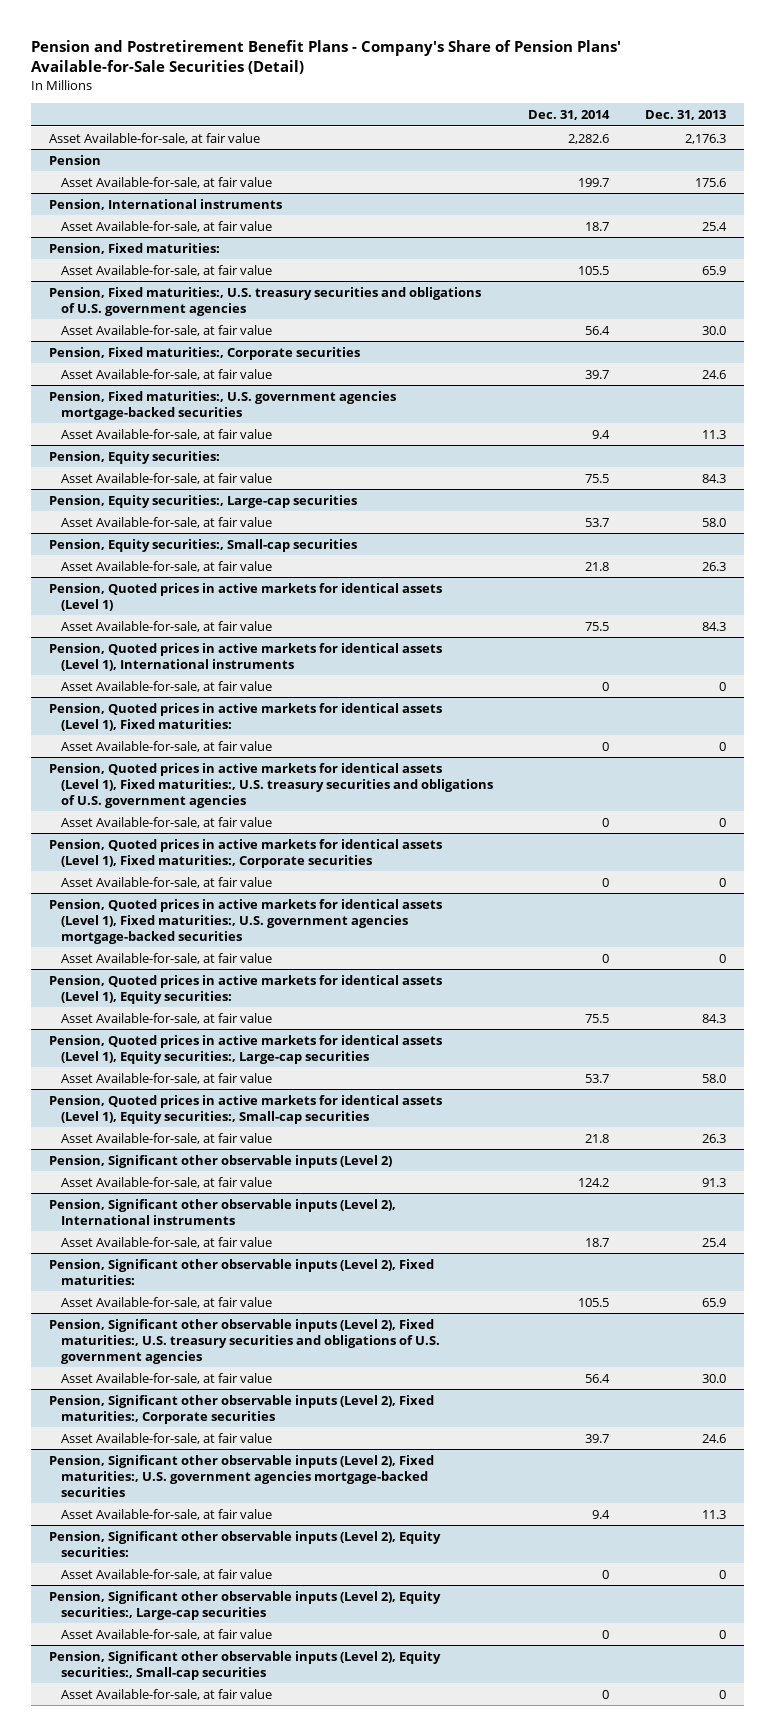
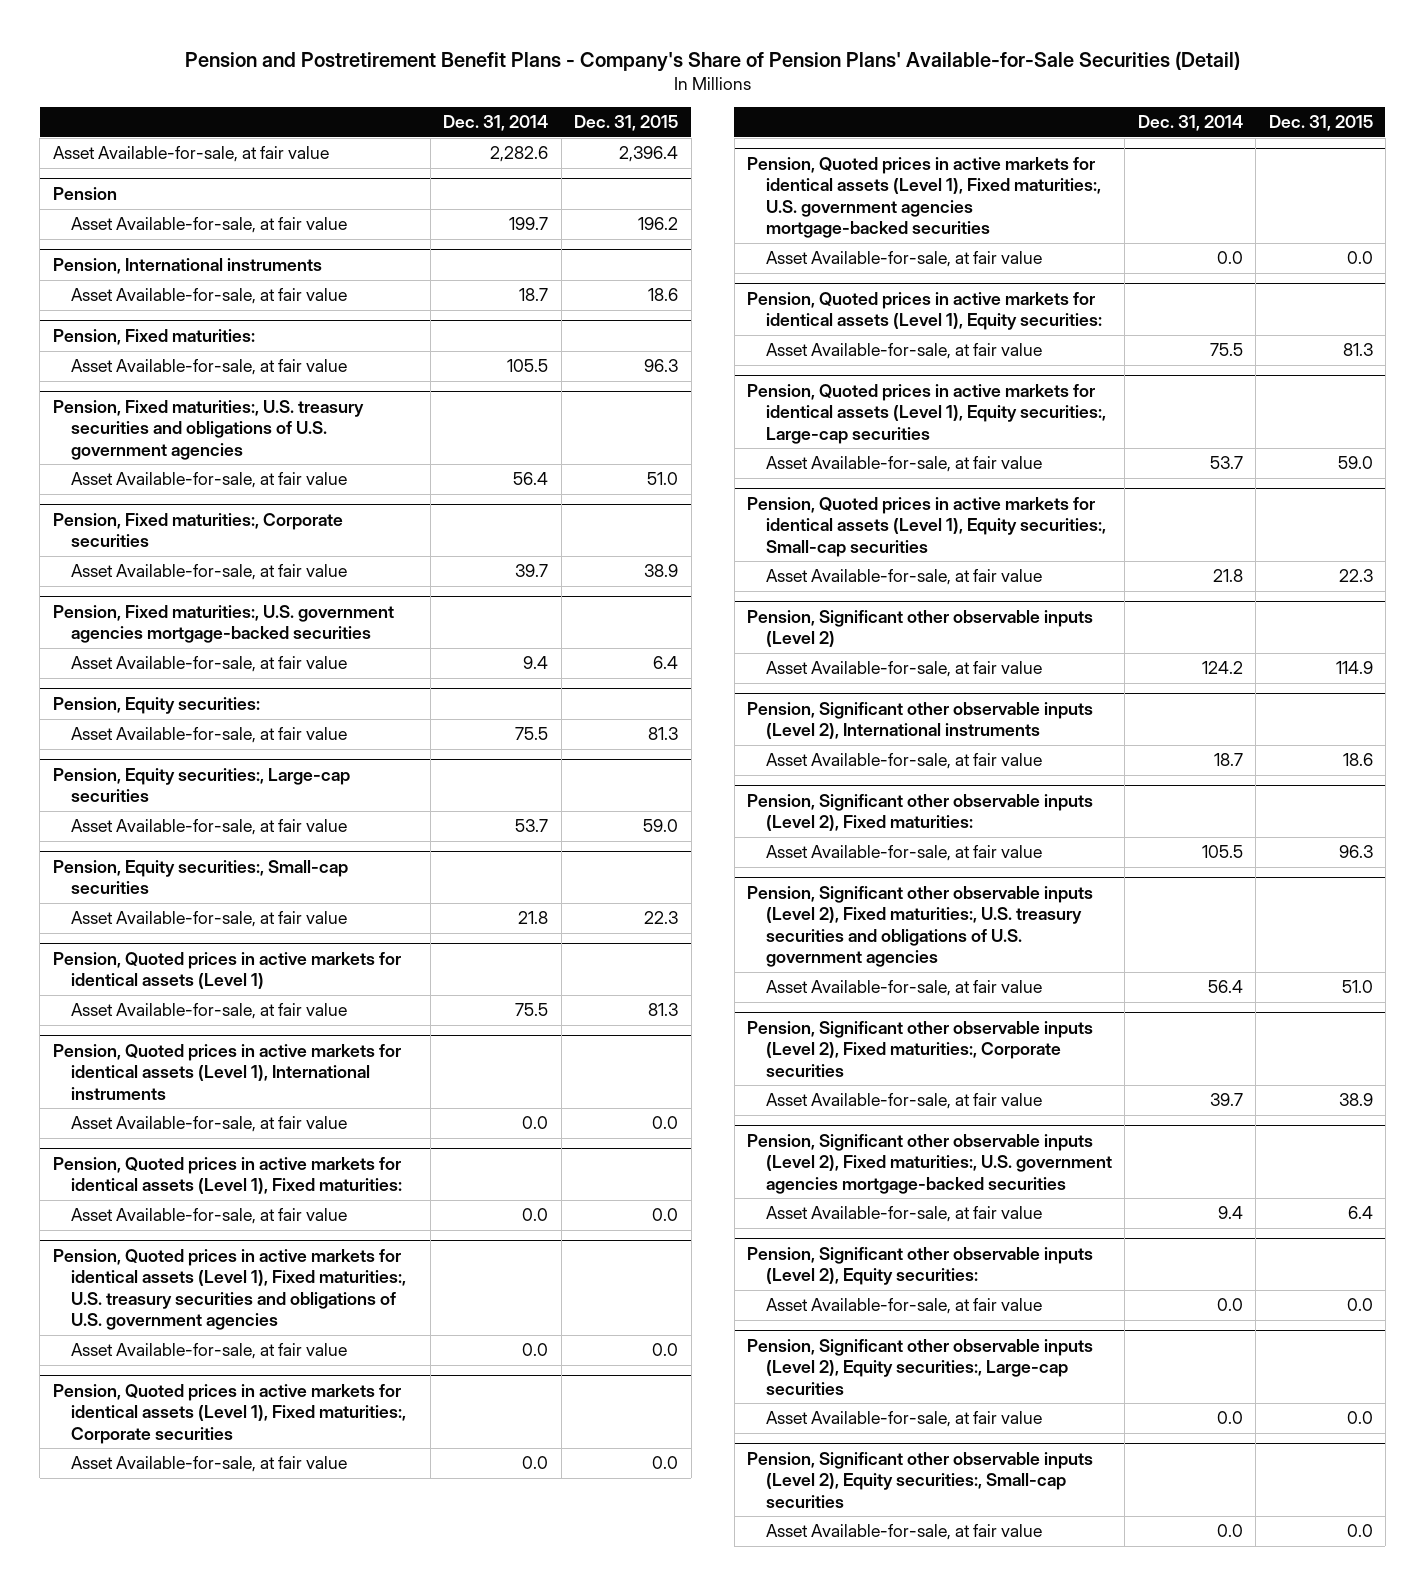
- | Dec. 31, 2014 | Dec. 31, 2013
+ | Dec. 31, 2014 | Dec. 31, 2015
@ Pension, Quoted prices in active markets for identical assets (Level 1), International instruments
- Asset Available-for-sale, at fair value | 0 | 0
+ Asset Available-for-sale, at fair value | 0.0 | 0.0
@ Pension, Quoted prices in active markets for identical assets (Level 1), Fixed maturities:
- Asset Available-for-sale, at fair value | 0 | 0
+ Asset Available-for-sale, at fair value | 0.0 | 0.0
@ Pension, Quoted prices in active markets for identical assets (Level 1), Fixed maturities:, U.S. treasury securities and obligations of U.S. government agencies
- Asset Available-for-sale, at fair value | 0 | 0
+ Asset Available-for-sale, at fair value | 0.0 | 0.0
@ Pension, Quoted prices in active markets for identical assets (Level 1), Fixed maturities:, Corporate securities
- Asset Available-for-sale, at fair value | 0 | 0
+ Asset Available-for-sale, at fair value | 0.0 | 0.0
@ Pension, Quoted prices in active markets for identical assets (Level 1), Fixed maturities:, U.S. government agencies mortgage-backed securities
- Asset Available-for-sale, at fair value | 0 | 0
+ Asset Available-for-sale, at fair value | 0.0 | 0.0
@ Pension, Significant other observable inputs (Level 2), Equity securities:
- Asset Available-for-sale, at fair value | 0 | 0
+ Asset Available-for-sale, at fair value | 0.0 | 0.0
@ Pension, Significant other observable inputs (Level 2), Equity securities:, Large-cap securities
- Asset Available-for-sale, at fair value | 0 | 0
+ Asset Available-for-sale, at fair value | 0.0 | 0.0
@ Pension, Significant other observable inputs (Level 2), Equity securities:, Small-cap securities
- Asset Available-for-sale, at fair value | 0 | 0
+ Asset Available-for-sale, at fair value | 0.0 | 0.0

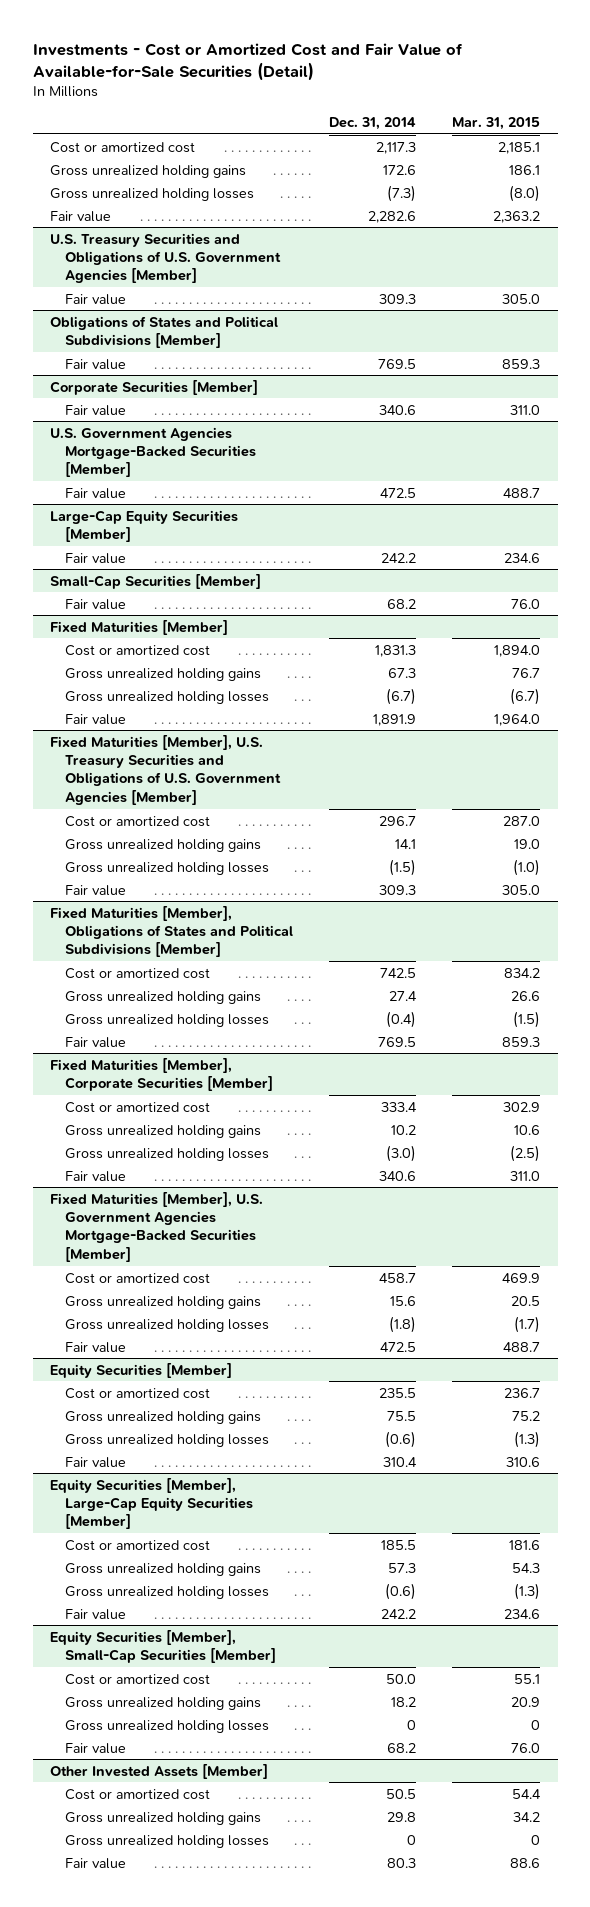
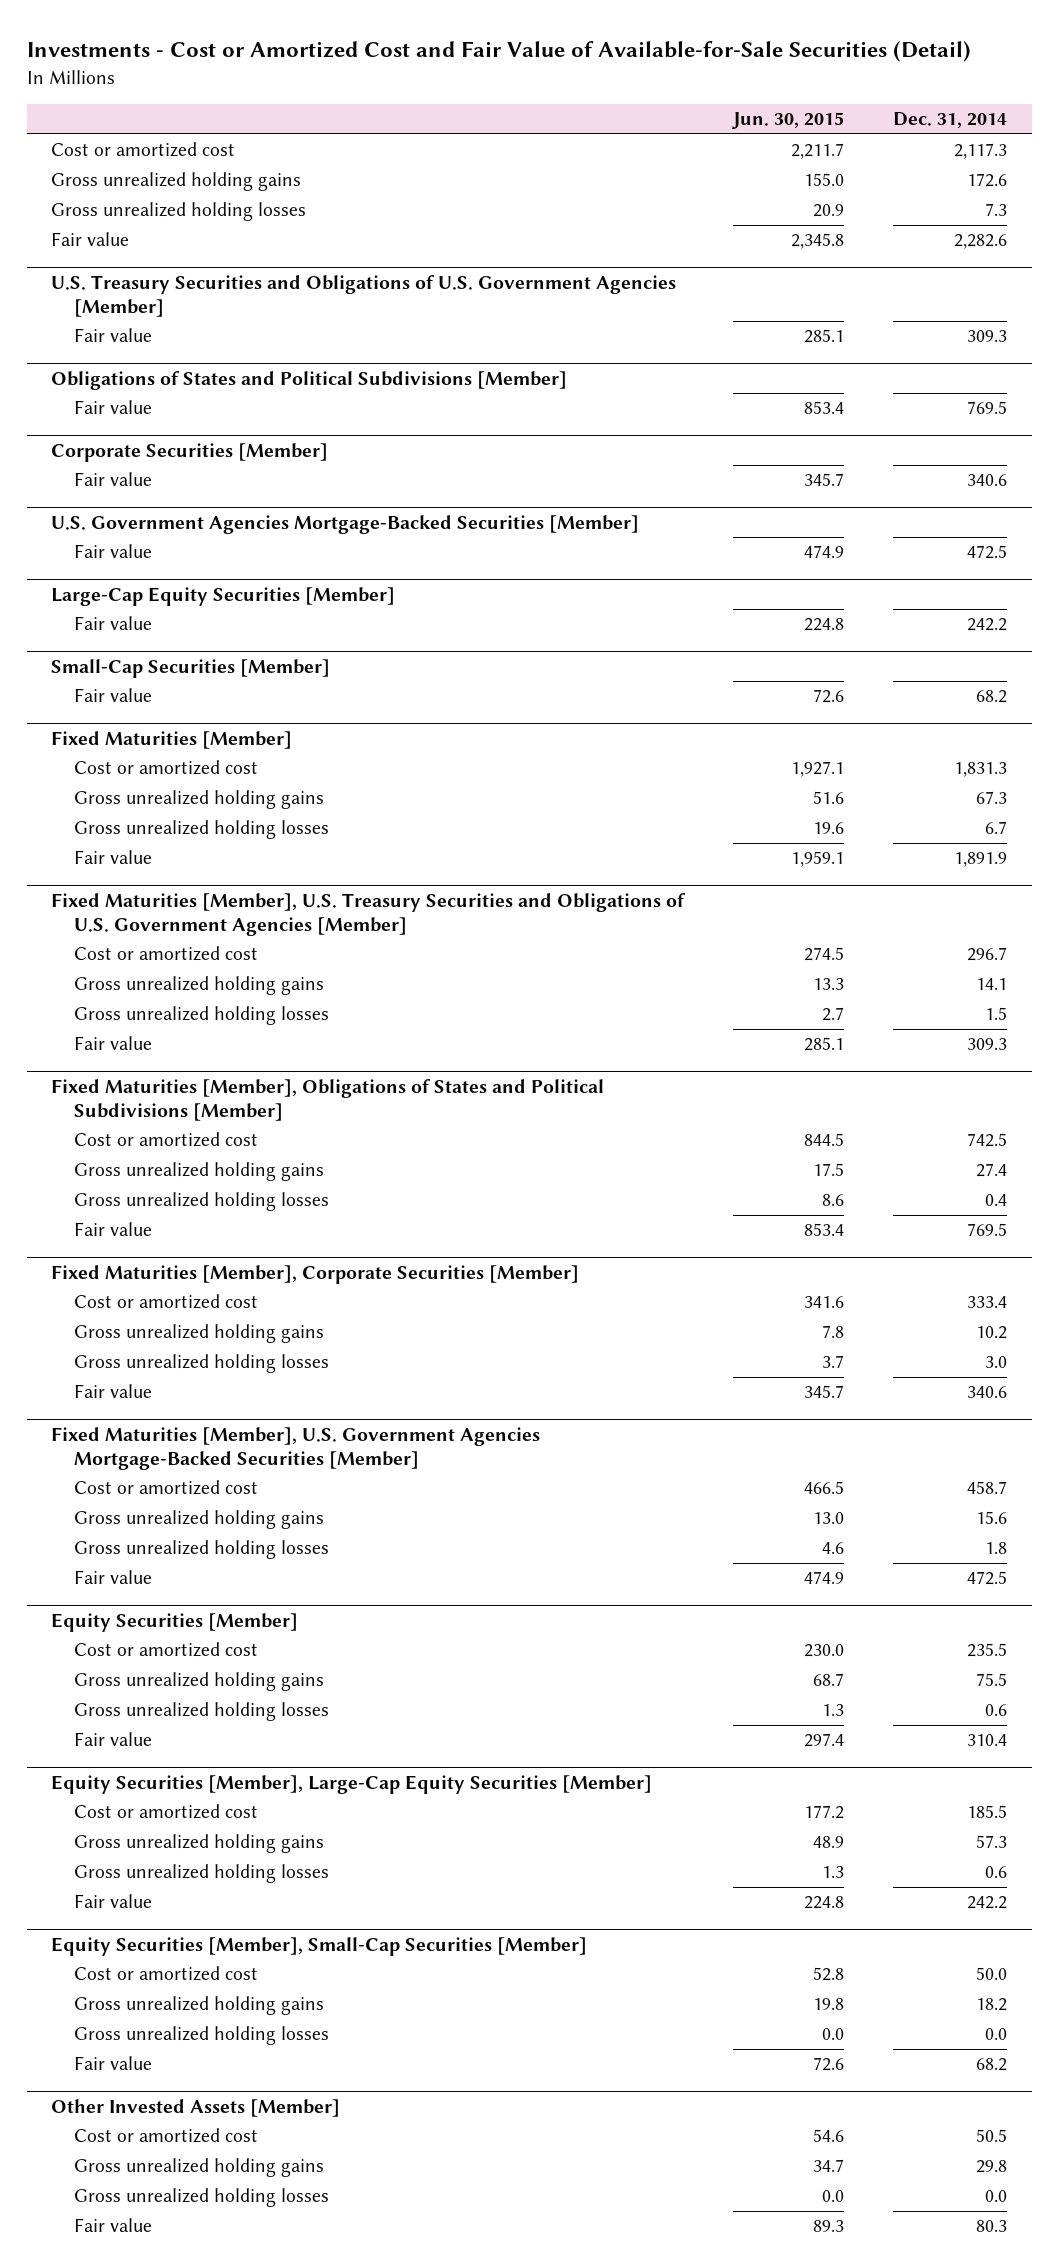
- | Dec. 31, 2014 | Mar. 31, 2015
+ | Jun. 30, 2015 | Dec. 31, 2014
- Gross unrealized holding losses | (7.3) | (8.0)
+ Gross unrealized holding losses | 20.9 | 7.3
@ Fixed Maturities [Member]
- Gross unrealized holding losses | (6.7) | (6.7)
+ Gross unrealized holding losses | 19.6 | 6.7
@ Fixed Maturities [Member], U.S. Treasury Securities and Obligations of U.S. Government Agencies [Member]
- Gross unrealized holding losses | (1.5) | (1.0)
+ Gross unrealized holding losses | 2.7 | 1.5
@ Fixed Maturities [Member], Obligations of States and Political Subdivisions [Member]
- Gross unrealized holding losses | (0.4) | (1.5)
+ Gross unrealized holding losses | 8.6 | 0.4
@ Fixed Maturities [Member], Corporate Securities [Member]
- Gross unrealized holding losses | (3.0) | (2.5)
+ Gross unrealized holding losses | 3.7 | 3.0
@ Fixed Maturities [Member], U.S. Government Agencies Mortgage-Backed Securities [Member]
- Gross unrealized holding losses | (1.8) | (1.7)
+ Gross unrealized holding losses | 4.6 | 1.8
@ Equity Securities [Member]
- Gross unrealized holding losses | (0.6) | (1.3)
+ Gross unrealized holding losses | 1.3 | 0.6
@ Equity Securities [Member], Large-Cap Equity Securities [Member]
- Gross unrealized holding losses | (0.6) | (1.3)
+ Gross unrealized holding losses | 1.3 | 0.6
@ Equity Securities [Member], Small-Cap Securities [Member]
- Gross unrealized holding losses | 0 | 0
+ Gross unrealized holding losses | 0.0 | 0.0
@ Other Invested Assets [Member]
- Gross unrealized holding losses | 0 | 0
+ Gross unrealized holding losses | 0.0 | 0.0

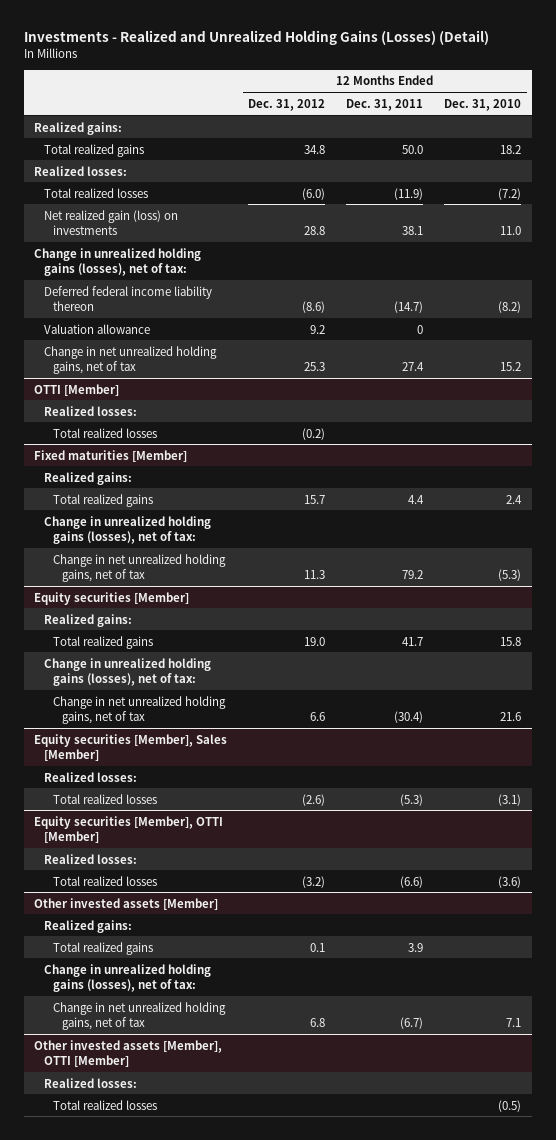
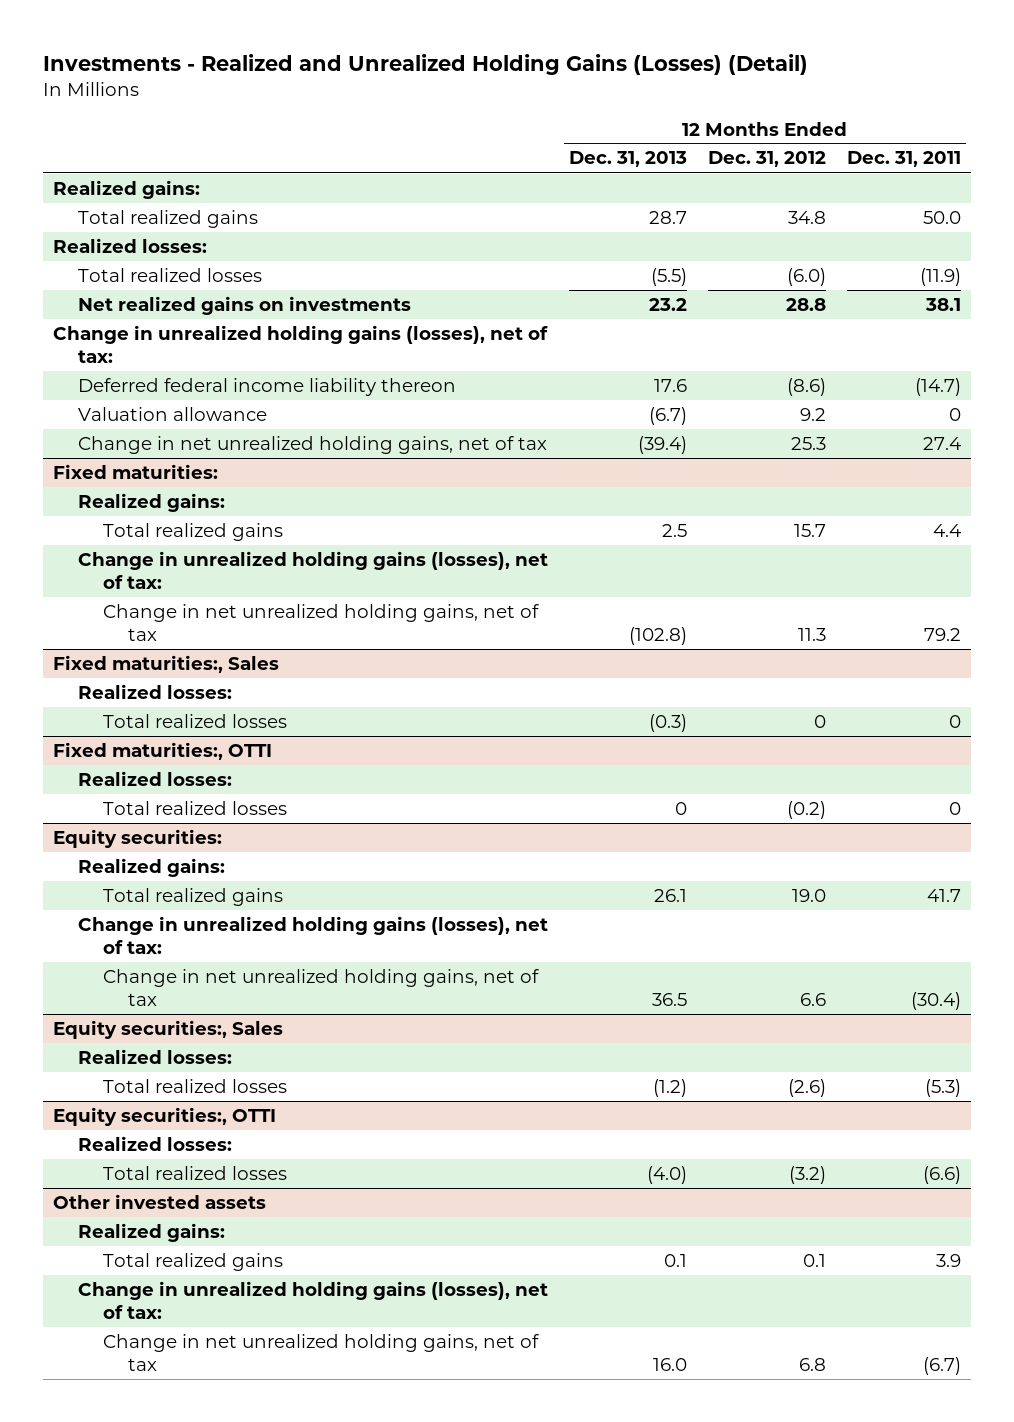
- | 12 Months Ended Dec. 31, 2012 | 12 Months Ended Dec. 31, 2011 | 12 Months Ended Dec. 31, 2010
+ | 12 Months Ended Dec. 31, 2013 | 12 Months Ended Dec. 31, 2012 | 12 Months Ended Dec. 31, 2011
- Net realized gain (loss) on investments | 28.8 | 38.1 | 11.0
+ Net realized gains on investments | 23.2 | 28.8 | 38.1
- OTTI [Member]
- Realized losses:
- Total realized losses | (0.2) | |
- Fixed maturities [Member]
+ Fixed maturities:
- Equity securities [Member]
+ Fixed maturities:, Sales
+ Realized losses:
+ Total realized losses | (0.3) | 0 | 0
+ Fixed maturities:, OTTI
+ Realized losses:
+ Total realized losses | 0 | (0.2) | 0
+ Equity securities:
- Equity securities [Member], Sales [Member]
+ Equity securities:, Sales
- Equity securities [Member], OTTI [Member]
+ Equity securities:, OTTI
- Other invested assets [Member]
+ Other invested assets
- Other invested assets [Member], OTTI [Member]
- Realized losses:
- Total realized losses | | | (0.5)

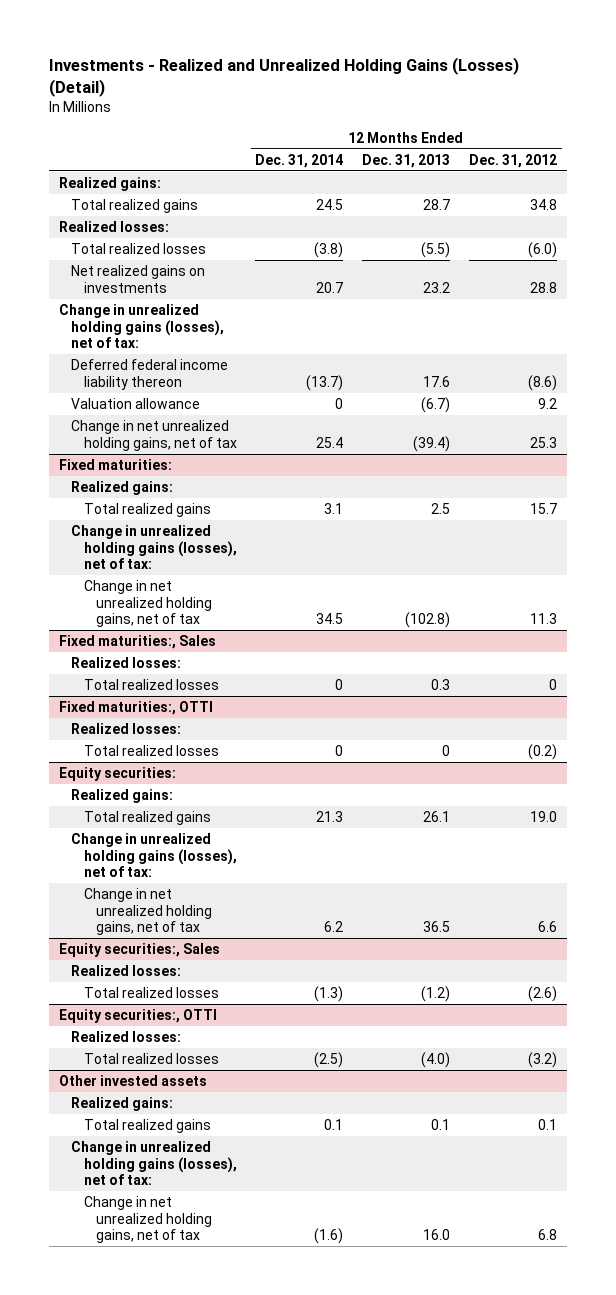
- | 12 Months Ended Dec. 31, 2013 | 12 Months Ended Dec. 31, 2012 | 12 Months Ended Dec. 31, 2011
+ | 12 Months Ended Dec. 31, 2014 | 12 Months Ended Dec. 31, 2013 | 12 Months Ended Dec. 31, 2012
@ Fixed maturities:, Sales
- Total realized losses | (0.3) | 0 | 0
+ Total realized losses | 0 | 0.3 | 0

